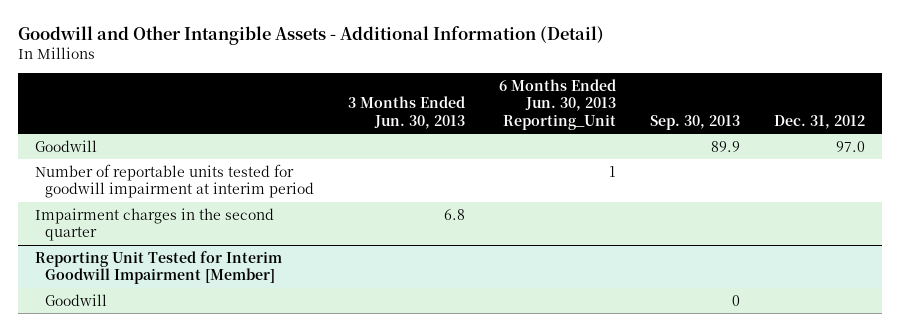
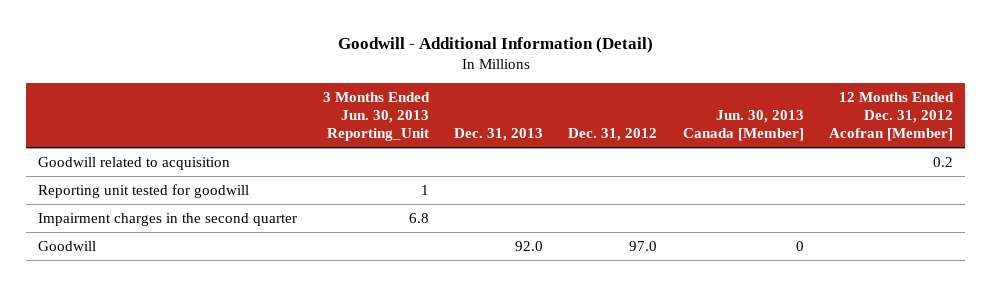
- Goodwill and Other Intangible Assets - Additional Information (Detail)
+ Goodwill - Additional Information (Detail)
- | 3 Months Ended Jun. 30, 2013 | 6 Months Ended Jun. 30, 2013 Reporting_Unit | Sep. 30, 2013 | Dec. 31, 2012
+ | 3 Months Ended Jun. 30, 2013 Reporting_Unit | Dec. 31, 2013 | Dec. 31, 2012 | Jun. 30, 2013 Canada [Member] | 12 Months Ended Dec. 31, 2012 Acofran [Member]
- Number of reportable units tested for goodwill impairment at interim period | | 1 | |
+ Goodwill related to acquisition | | | | | 0.2
+ Reporting unit tested for goodwill | 1 | | | |
- Reporting Unit Tested for Interim Goodwill Impairment [Member]
- Goodwill | | | 0 |
moved down: Goodwill | | 92.0 | 97.0 | 0 |

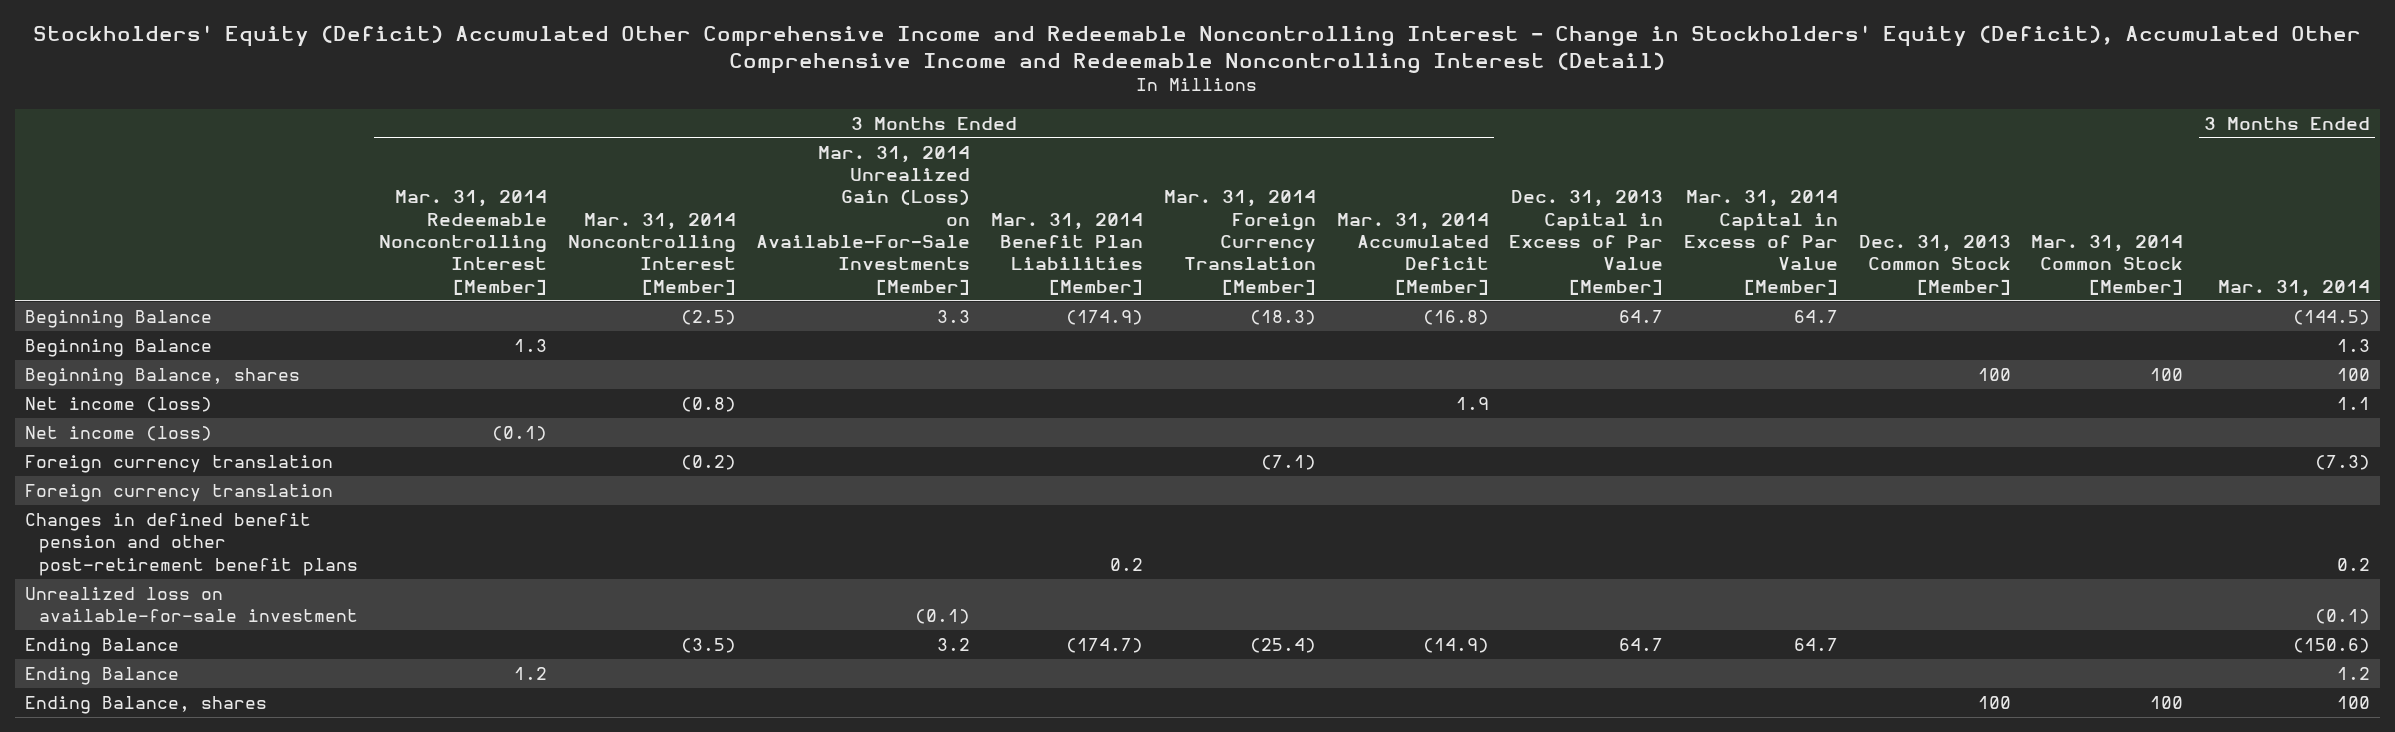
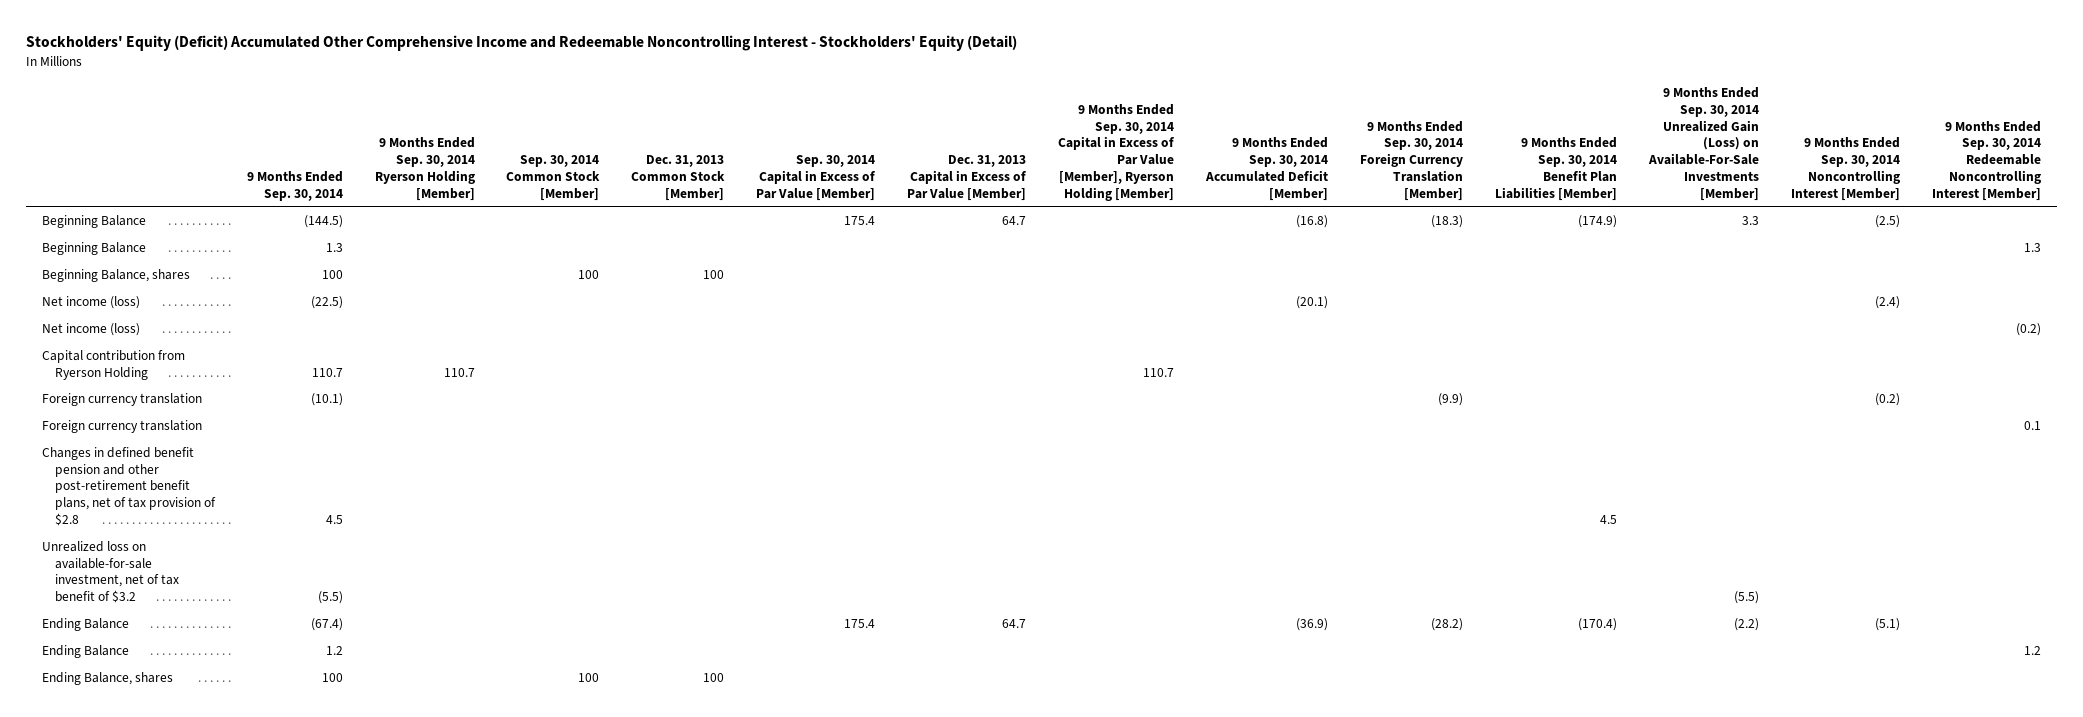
- Stockholders' Equity (Deficit) Accumulated Other Comprehensive Income and Redeemable Noncontrolling Interest - Change in Stockholders' Equity (Deficit), Accumulated Other Comprehensive Income and Redeemable Noncontrolling Interest (Detail)
+ Stockholders' Equity (Deficit) Accumulated Other Comprehensive Income and Redeemable Noncontrolling Interest - Stockholders' Equity (Detail)
- | 3 Months Ended Mar. 31, 2014 Redeemable Noncontrolling Interest [Member] | 3 Months Ended Mar. 31, 2014 Noncontrolling Interest [Member] | 3 Months Ended Mar. 31, 2014 Unrealized Gain (Loss) on Available-For-Sale Investments [Member] | 3 Months Ended Mar. 31, 2014 Benefit Plan Liabilities [Member] | 3 Months Ended Mar. 31, 2014 Foreign Currency Translation [Member] | 3 Months Ended Mar. 31, 2014 Accumulated Deficit [Member] | Dec. 31, 2013 Capital in Excess of Par Value [Member] | Mar. 31, 2014 Capital in Excess of Par Value [Member] | Dec. 31, 2013 Common Stock [Member] | Mar. 31, 2014 Common Stock [Member] | 3 Months Ended Mar. 31, 2014
+ | 9 Months Ended Sep. 30, 2014 | 9 Months Ended Sep. 30, 2014 Ryerson Holding [Member] | Sep. 30, 2014 Common Stock [Member] | Dec. 31, 2013 Common Stock [Member] | Sep. 30, 2014 Capital in Excess of Par Value [Member] | Dec. 31, 2013 Capital in Excess of Par Value [Member] | 9 Months Ended Sep. 30, 2014 Capital in Excess of Par Value [Member], Ryerson Holding [Member] | 9 Months Ended Sep. 30, 2014 Accumulated Deficit [Member] | 9 Months Ended Sep. 30, 2014 Foreign Currency Translation [Member] | 9 Months Ended Sep. 30, 2014 Benefit Plan Liabilities [Member] | 9 Months Ended Sep. 30, 2014 Unrealized Gain (Loss) on Available-For-Sale Investments [Member] | 9 Months Ended Sep. 30, 2014 Noncontrolling Interest [Member] | 9 Months Ended Sep. 30, 2014 Redeemable Noncontrolling Interest [Member]
+ Capital contribution from Ryerson Holding | 110.7 | 110.7 | | | | | 110.7 | | | | | |
- Changes in defined benefit pension and other post-retirement benefit plans | | | | 0.2 | | | | | | | 0.2
- Unrealized loss on available-for-sale investment | | | (0.1) | | | | | | | | (0.1)
+ Changes in defined benefit pension and other post-retirement benefit plans, net of tax provision of $2.8 | 4.5 | | | | | | | | | 4.5 | | |
+ Unrealized loss on available-for-sale investment, net of tax benefit of $3.2 | (5.5) | | | | | | | | | | (5.5) | |

